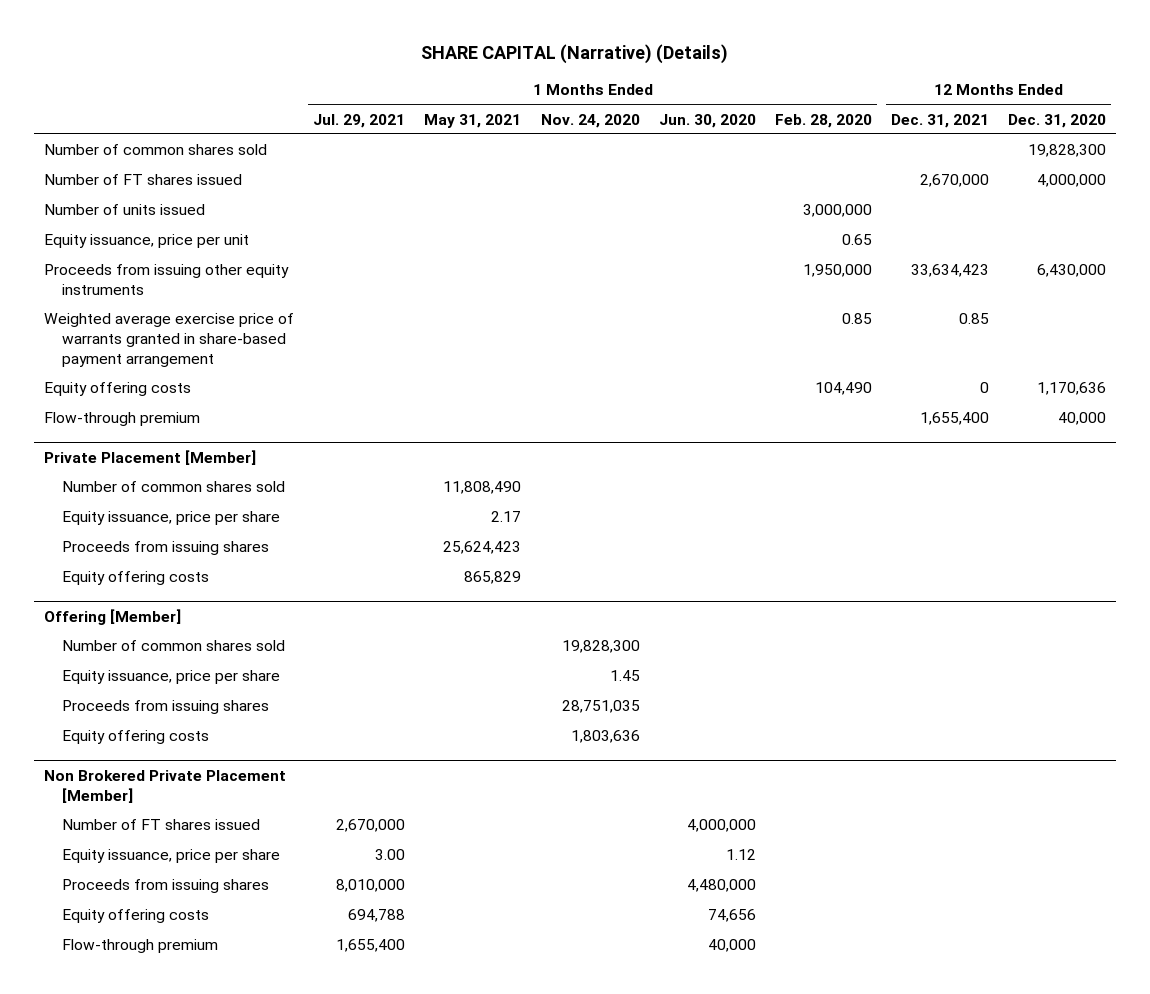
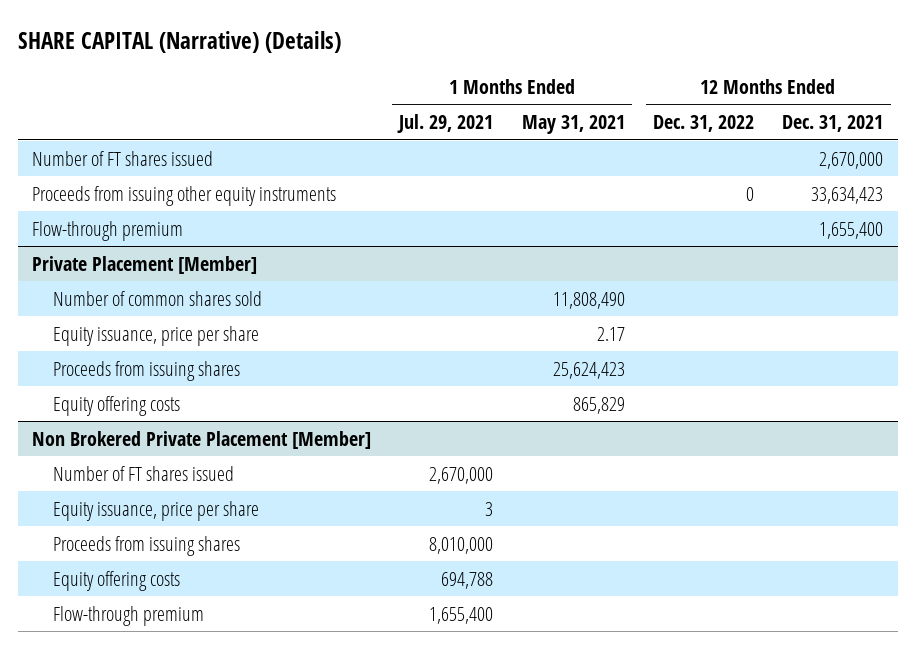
- | 1 Months Ended Jul. 29, 2021 | 1 Months Ended May 31, 2021 | 1 Months Ended Nov. 24, 2020 | 1 Months Ended Jun. 30, 2020 | 1 Months Ended Feb. 28, 2020 | 12 Months Ended Dec. 31, 2021 | 12 Months Ended Dec. 31, 2020
+ | 1 Months Ended Jul. 29, 2021 | 1 Months Ended May 31, 2021 | 12 Months Ended Dec. 31, 2022 | 12 Months Ended Dec. 31, 2021
- Number of common shares sold | | | | | | | 19,828,300
- Number of units issued | | | | | 3,000,000 | |
- Equity issuance, price per unit | | | | | 0.65 | |
- Weighted average exercise price of warrants granted in share-based payment arrangement | | | | | 0.85 | 0.85 |
- Equity offering costs | | | | | 104,490 | 0 | 1,170,636
- Offering [Member]
- Number of common shares sold | | | 19,828,300 | | | |
- Equity issuance, price per share | | | 1.45 | | | |
- Proceeds from issuing shares | | | 28,751,035 | | | |
- Equity offering costs | | | 1,803,636 | | | |
@ Non Brokered Private Placement [Member]
- Equity issuance, price per share | 3.00 | | | 1.12 | | |
+ Equity issuance, price per share | 3 | | |

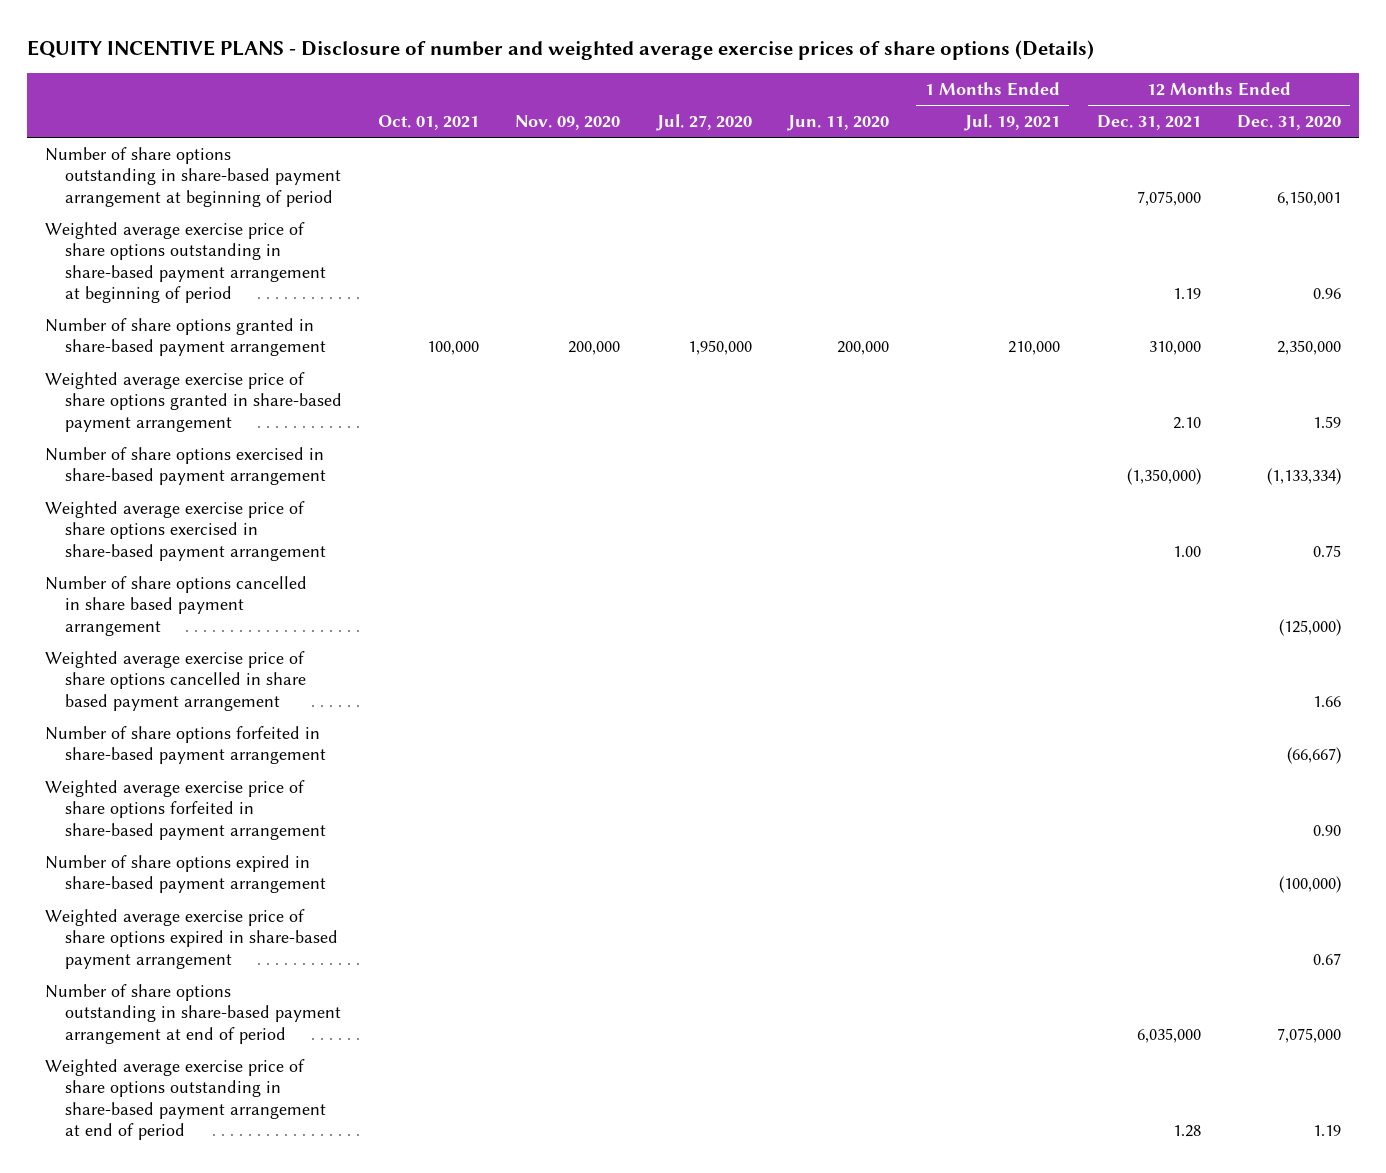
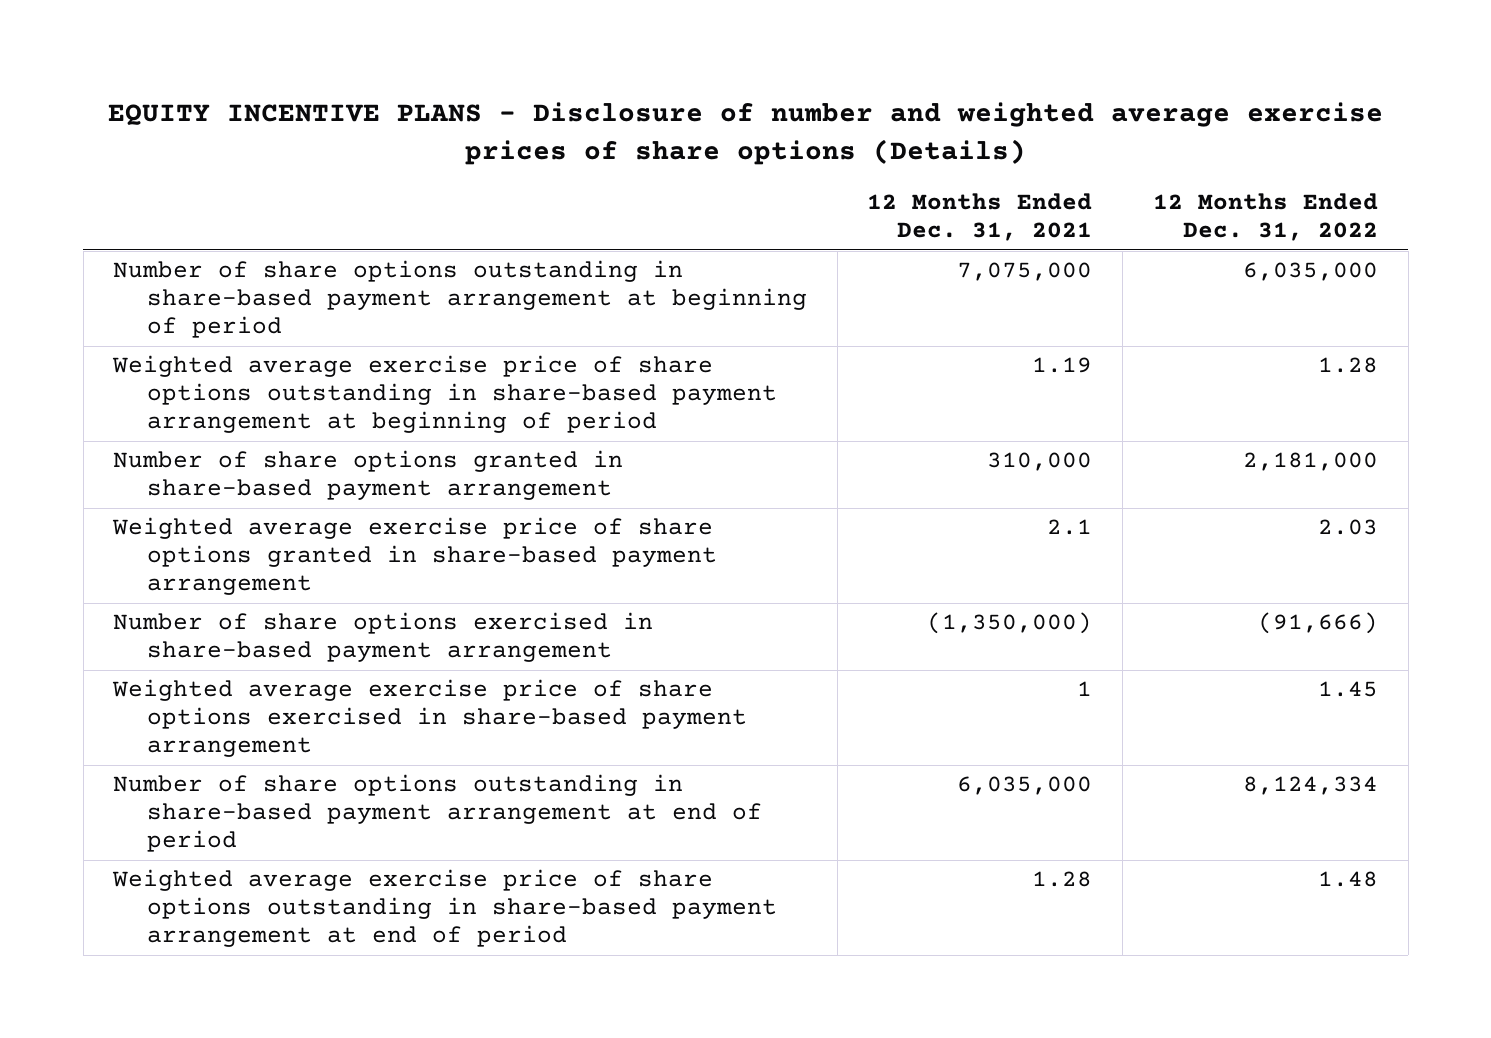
- | Oct. 01, 2021 | Nov. 09, 2020 | Jul. 27, 2020 | Jun. 11, 2020 | 1 Months Ended Jul. 19, 2021 | 12 Months Ended Dec. 31, 2021 | 12 Months Ended Dec. 31, 2020
+ | 12 Months Ended Dec. 31, 2021 | 12 Months Ended Dec. 31, 2022
- Weighted average exercise price of share options granted in share-based payment arrangement | | | | | | 2.10 | 1.59
+ Weighted average exercise price of share options granted in share-based payment arrangement | 2.1 | 2.03
- Weighted average exercise price of share options exercised in share-based payment arrangement | | | | | | 1.00 | 0.75
- Number of share options cancelled in share based payment arrangement | | | | | | | (125,000)
- Weighted average exercise price of share options cancelled in share based payment arrangement | | | | | | | 1.66
- Number of share options forfeited in share-based payment arrangement | | | | | | | (66,667)
- Weighted average exercise price of share options forfeited in share-based payment arrangement | | | | | | | 0.90
- Number of share options expired in share-based payment arrangement | | | | | | | (100,000)
- Weighted average exercise price of share options expired in share-based payment arrangement | | | | | | | 0.67
+ Weighted average exercise price of share options exercised in share-based payment arrangement | 1 | 1.45

